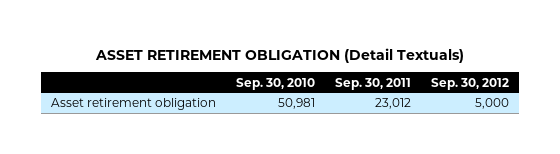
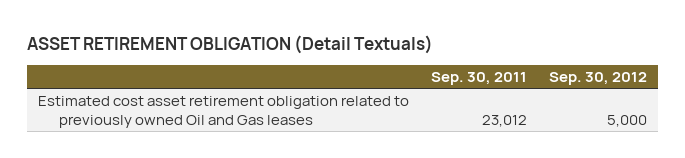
- | Sep. 30, 2010 | Sep. 30, 2011 | Sep. 30, 2012
+ | Sep. 30, 2011 | Sep. 30, 2012
- Asset retirement obligation | 50,981 | 23,012 | 5,000
+ Estimated cost asset retirement obligation related to previously owned Oil and Gas leases | 23,012 | 5,000

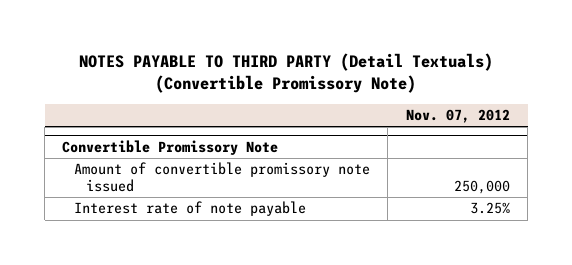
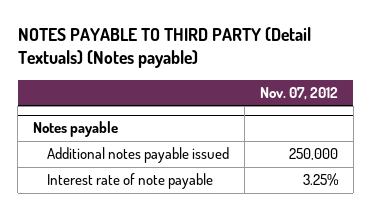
- NOTES PAYABLE TO THIRD PARTY (Detail Textuals) (Convertible Promissory Note)
+ NOTES PAYABLE TO THIRD PARTY (Detail Textuals) (Notes payable)
- Convertible Promissory Note
- Amount of convertible promissory note issued | 250,000
+ Notes payable
+ Additional notes payable issued | 250,000

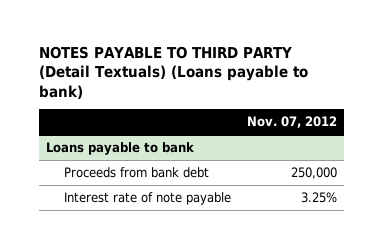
- NOTES PAYABLE TO THIRD PARTY (Detail Textuals) (Notes payable)
+ NOTES PAYABLE TO THIRD PARTY (Detail Textuals) (Loans payable to bank)
- Notes payable
- Additional notes payable issued | 250,000
+ Loans payable to bank
+ Proceeds from bank debt | 250,000

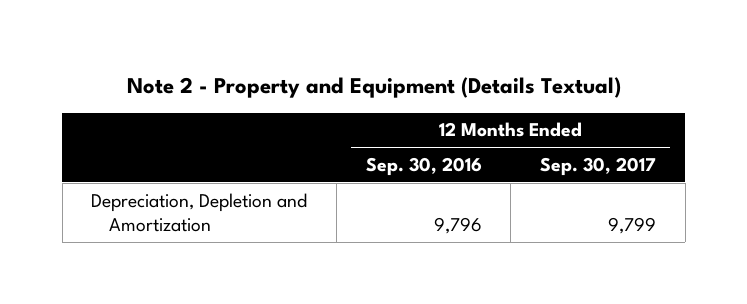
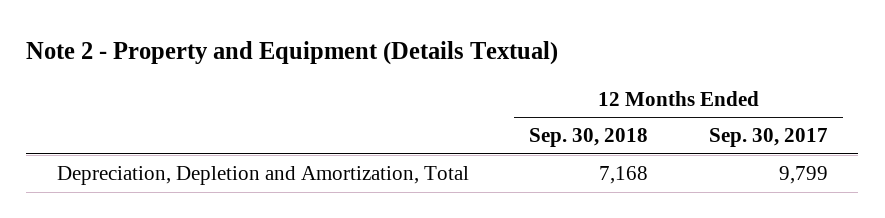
- | 12 Months Ended Sep. 30, 2016 | 12 Months Ended Sep. 30, 2017
+ | 12 Months Ended Sep. 30, 2018 | 12 Months Ended Sep. 30, 2017
- Depreciation, Depletion and Amortization | 9,796 | 9,799
+ Depreciation, Depletion and Amortization, Total | 7,168 | 9,799

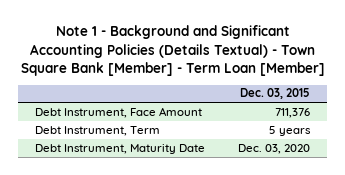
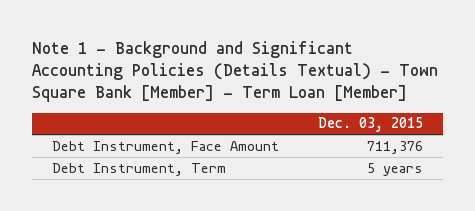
- Debt Instrument, Maturity Date | Dec. 03, 2020

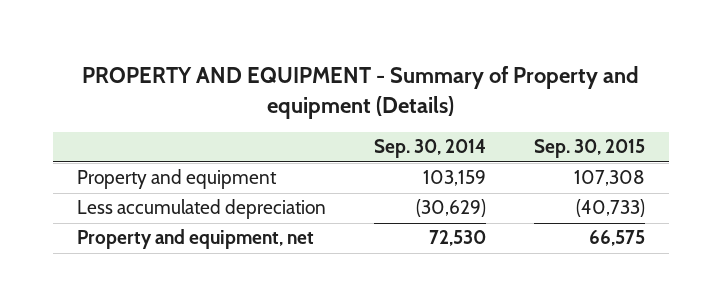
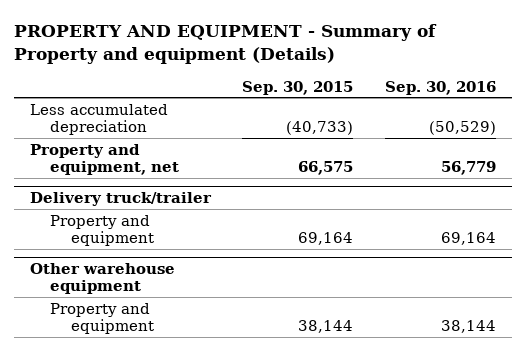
- | Sep. 30, 2014 | Sep. 30, 2015
+ | Sep. 30, 2015 | Sep. 30, 2016
- Property and equipment | 103,159 | 107,308
+ Delivery truck/trailer
+ Property and equipment | 69,164 | 69,164
+ Other warehouse equipment
+ Property and equipment | 38,144 | 38,144

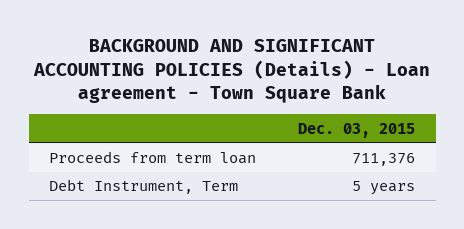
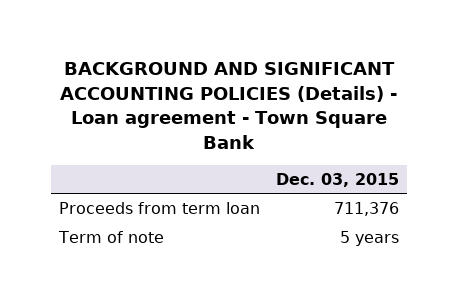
- Debt Instrument, Term | 5 years
+ Term of note | 5 years

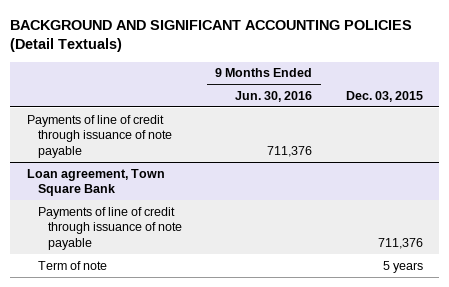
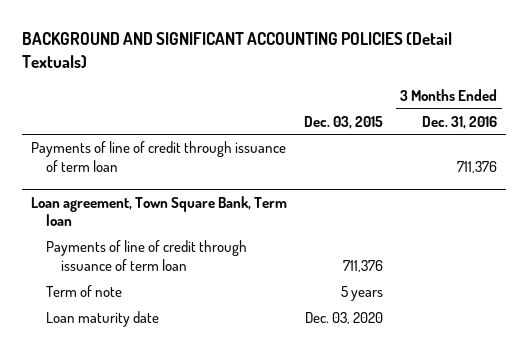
- | 9 Months Ended Jun. 30, 2016 | Dec. 03, 2015
+ | Dec. 03, 2015 | 3 Months Ended Dec. 31, 2016
- Payments of line of credit through issuance of note payable | 711,376 |
- Loan agreement, Town Square Bank
- Payments of line of credit through issuance of note payable | | 711,376
+ Payments of line of credit through issuance of term loan | | 711,376
+ Loan agreement, Town Square Bank, Term loan
+ Payments of line of credit through issuance of term loan | 711,376 |
+ Loan maturity date | Dec. 03, 2020 |

